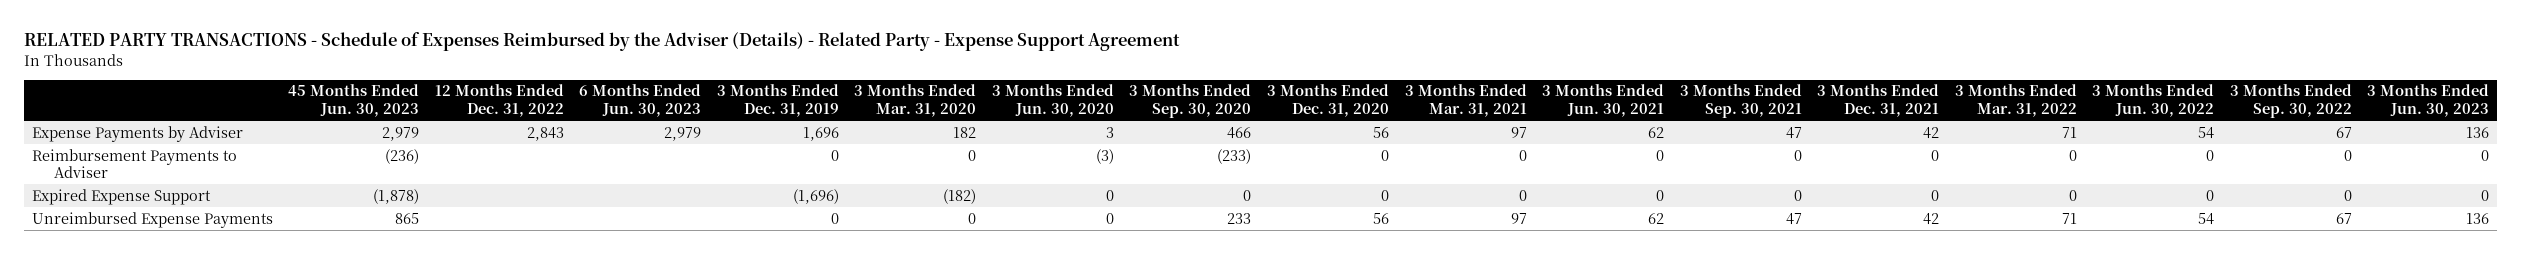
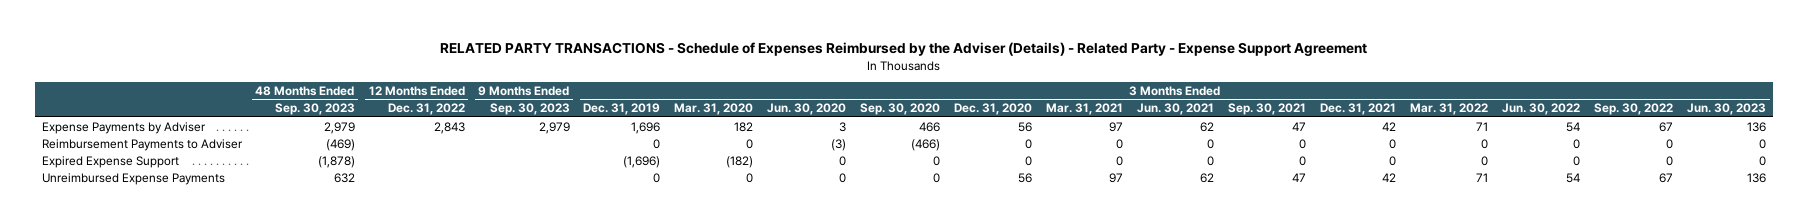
- | 45 Months Ended Jun. 30, 2023 | 12 Months Ended Dec. 31, 2022 | 6 Months Ended Jun. 30, 2023 | 3 Months Ended Dec. 31, 2019 | 3 Months Ended Mar. 31, 2020 | 3 Months Ended Jun. 30, 2020 | 3 Months Ended Sep. 30, 2020 | 3 Months Ended Dec. 31, 2020 | 3 Months Ended Mar. 31, 2021 | 3 Months Ended Jun. 30, 2021 | 3 Months Ended Sep. 30, 2021 | 3 Months Ended Dec. 31, 2021 | 3 Months Ended Mar. 31, 2022 | 3 Months Ended Jun. 30, 2022 | 3 Months Ended Sep. 30, 2022 | 3 Months Ended Jun. 30, 2023
+ | 48 Months Ended Sep. 30, 2023 | 12 Months Ended Dec. 31, 2022 | 9 Months Ended Sep. 30, 2023 | 3 Months Ended Dec. 31, 2019 | 3 Months Ended Mar. 31, 2020 | 3 Months Ended Jun. 30, 2020 | 3 Months Ended Sep. 30, 2020 | 3 Months Ended Dec. 31, 2020 | 3 Months Ended Mar. 31, 2021 | 3 Months Ended Jun. 30, 2021 | 3 Months Ended Sep. 30, 2021 | 3 Months Ended Dec. 31, 2021 | 3 Months Ended Mar. 31, 2022 | 3 Months Ended Jun. 30, 2022 | 3 Months Ended Sep. 30, 2022 | 3 Months Ended Jun. 30, 2023
- Reimbursement Payments to Adviser | (236) | | | 0 | 0 | (3) | (233) | 0 | 0 | 0 | 0 | 0 | 0 | 0 | 0 | 0
+ Reimbursement Payments to Adviser | (469) | | | 0 | 0 | (3) | (466) | 0 | 0 | 0 | 0 | 0 | 0 | 0 | 0 | 0
- Unreimbursed Expense Payments | 865 | | | 0 | 0 | 0 | 233 | 56 | 97 | 62 | 47 | 42 | 71 | 54 | 67 | 136
+ Unreimbursed Expense Payments | 632 | | | 0 | 0 | 0 | 0 | 56 | 97 | 62 | 47 | 42 | 71 | 54 | 67 | 136

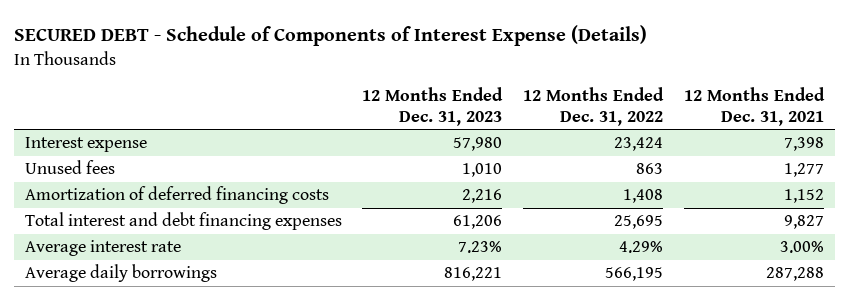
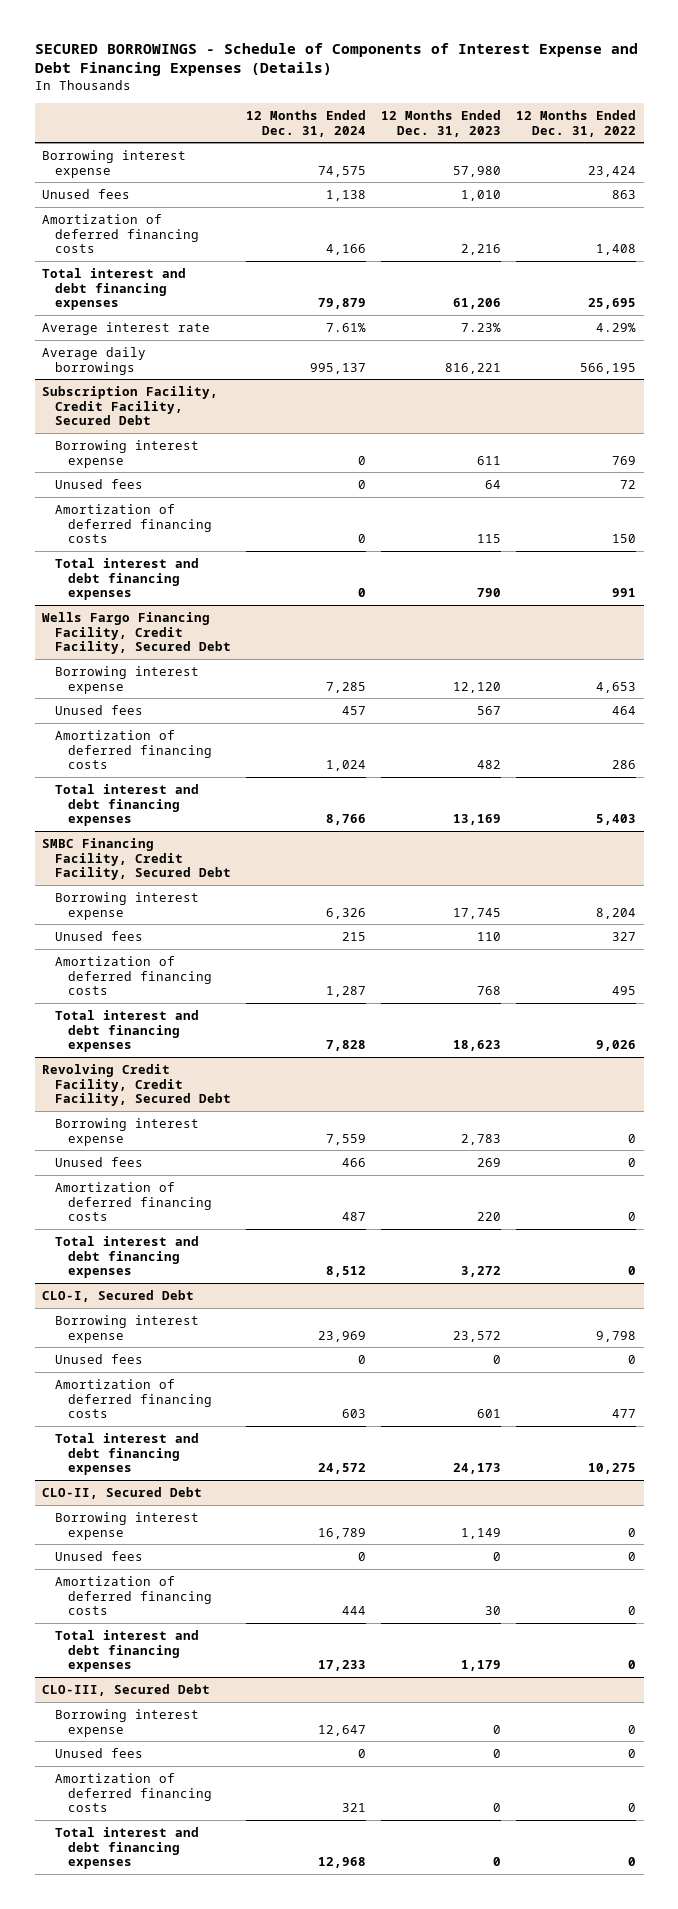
- SECURED DEBT - Schedule of Components of Interest Expense (Details)
+ SECURED BORROWINGS - Schedule of Components of Interest Expense and Debt Financing Expenses (Details)
- | 12 Months Ended Dec. 31, 2023 | 12 Months Ended Dec. 31, 2022 | 12 Months Ended Dec. 31, 2021
+ | 12 Months Ended Dec. 31, 2024 | 12 Months Ended Dec. 31, 2023 | 12 Months Ended Dec. 31, 2022
- Interest expense | 57,980 | 23,424 | 7,398
+ Borrowing interest expense | 74,575 | 57,980 | 23,424
+ Subscription Facility, Credit Facility, Secured Debt
+ Borrowing interest expense | 0 | 611 | 769
+ Unused fees | 0 | 64 | 72
+ Amortization of deferred financing costs | 0 | 115 | 150
+ Total interest and debt financing expenses | 0 | 790 | 991
+ Wells Fargo Financing Facility, Credit Facility, Secured Debt
+ Borrowing interest expense | 7,285 | 12,120 | 4,653
+ Unused fees | 457 | 567 | 464
+ Amortization of deferred financing costs | 1,024 | 482 | 286
+ Total interest and debt financing expenses | 8,766 | 13,169 | 5,403
+ SMBC Financing Facility, Credit Facility, Secured Debt
+ Borrowing interest expense | 6,326 | 17,745 | 8,204
+ Unused fees | 215 | 110 | 327
+ Amortization of deferred financing costs | 1,287 | 768 | 495
+ Total interest and debt financing expenses | 7,828 | 18,623 | 9,026
+ Revolving Credit Facility, Credit Facility, Secured Debt
+ Borrowing interest expense | 7,559 | 2,783 | 0
+ Unused fees | 466 | 269 | 0
+ Amortization of deferred financing costs | 487 | 220 | 0
+ Total interest and debt financing expenses | 8,512 | 3,272 | 0
+ CLO-I, Secured Debt
+ Borrowing interest expense | 23,969 | 23,572 | 9,798
+ Unused fees | 0 | 0 | 0
+ Amortization of deferred financing costs | 603 | 601 | 477
+ Total interest and debt financing expenses | 24,572 | 24,173 | 10,275
+ CLO-II, Secured Debt
+ Borrowing interest expense | 16,789 | 1,149 | 0
+ Unused fees | 0 | 0 | 0
+ Amortization of deferred financing costs | 444 | 30 | 0
+ Total interest and debt financing expenses | 17,233 | 1,179 | 0
+ CLO-III, Secured Debt
+ Borrowing interest expense | 12,647 | 0 | 0
+ Unused fees | 0 | 0 | 0
+ Amortization of deferred financing costs | 321 | 0 | 0
+ Total interest and debt financing expenses | 12,968 | 0 | 0

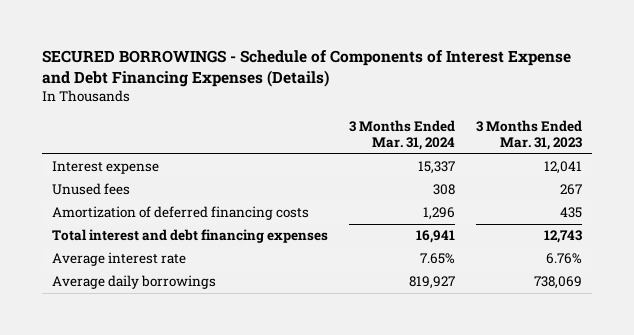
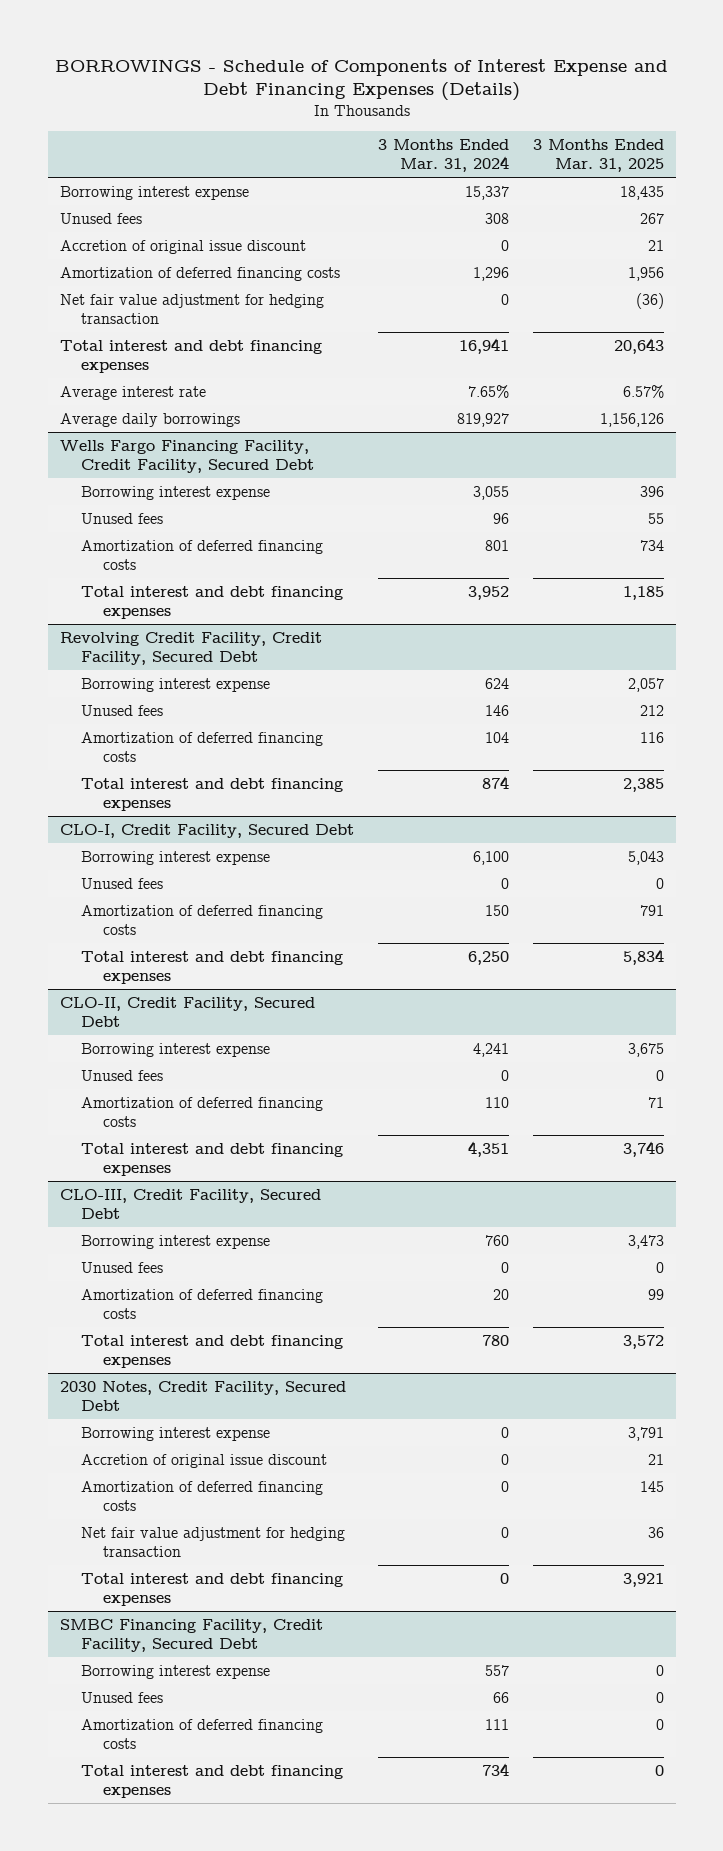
- SECURED BORROWINGS - Schedule of Components of Interest Expense and Debt Financing Expenses (Details)
+ BORROWINGS - Schedule of Components of Interest Expense and Debt Financing Expenses (Details)
- | 3 Months Ended Mar. 31, 2024 | 3 Months Ended Mar. 31, 2023
+ | 3 Months Ended Mar. 31, 2024 | 3 Months Ended Mar. 31, 2025
- Interest expense | 15,337 | 12,041
+ Borrowing interest expense | 15,337 | 18,435
+ Accretion of original issue discount | 0 | 21
+ Net fair value adjustment for hedging transaction | 0 | (36)
+ Wells Fargo Financing Facility, Credit Facility, Secured Debt
+ Borrowing interest expense | 3,055 | 396
+ Unused fees | 96 | 55
+ Amortization of deferred financing costs | 801 | 734
+ Total interest and debt financing expenses | 3,952 | 1,185
+ Revolving Credit Facility, Credit Facility, Secured Debt
+ Borrowing interest expense | 624 | 2,057
+ Unused fees | 146 | 212
+ Amortization of deferred financing costs | 104 | 116
+ Total interest and debt financing expenses | 874 | 2,385
+ CLO-I, Credit Facility, Secured Debt
+ Borrowing interest expense | 6,100 | 5,043
+ Unused fees | 0 | 0
+ Amortization of deferred financing costs | 150 | 791
+ Total interest and debt financing expenses | 6,250 | 5,834
+ CLO-II, Credit Facility, Secured Debt
+ Borrowing interest expense | 4,241 | 3,675
+ Unused fees | 0 | 0
+ Amortization of deferred financing costs | 110 | 71
+ Total interest and debt financing expenses | 4,351 | 3,746
+ CLO-III, Credit Facility, Secured Debt
+ Borrowing interest expense | 760 | 3,473
+ Unused fees | 0 | 0
+ Amortization of deferred financing costs | 20 | 99
+ Total interest and debt financing expenses | 780 | 3,572
+ 2030 Notes, Credit Facility, Secured Debt
+ Borrowing interest expense | 0 | 3,791
+ Accretion of original issue discount | 0 | 21
+ Amortization of deferred financing costs | 0 | 145
+ Net fair value adjustment for hedging transaction | 0 | 36
+ Total interest and debt financing expenses | 0 | 3,921
+ SMBC Financing Facility, Credit Facility, Secured Debt
+ Borrowing interest expense | 557 | 0
+ Unused fees | 66 | 0
+ Amortization of deferred financing costs | 111 | 0
+ Total interest and debt financing expenses | 734 | 0

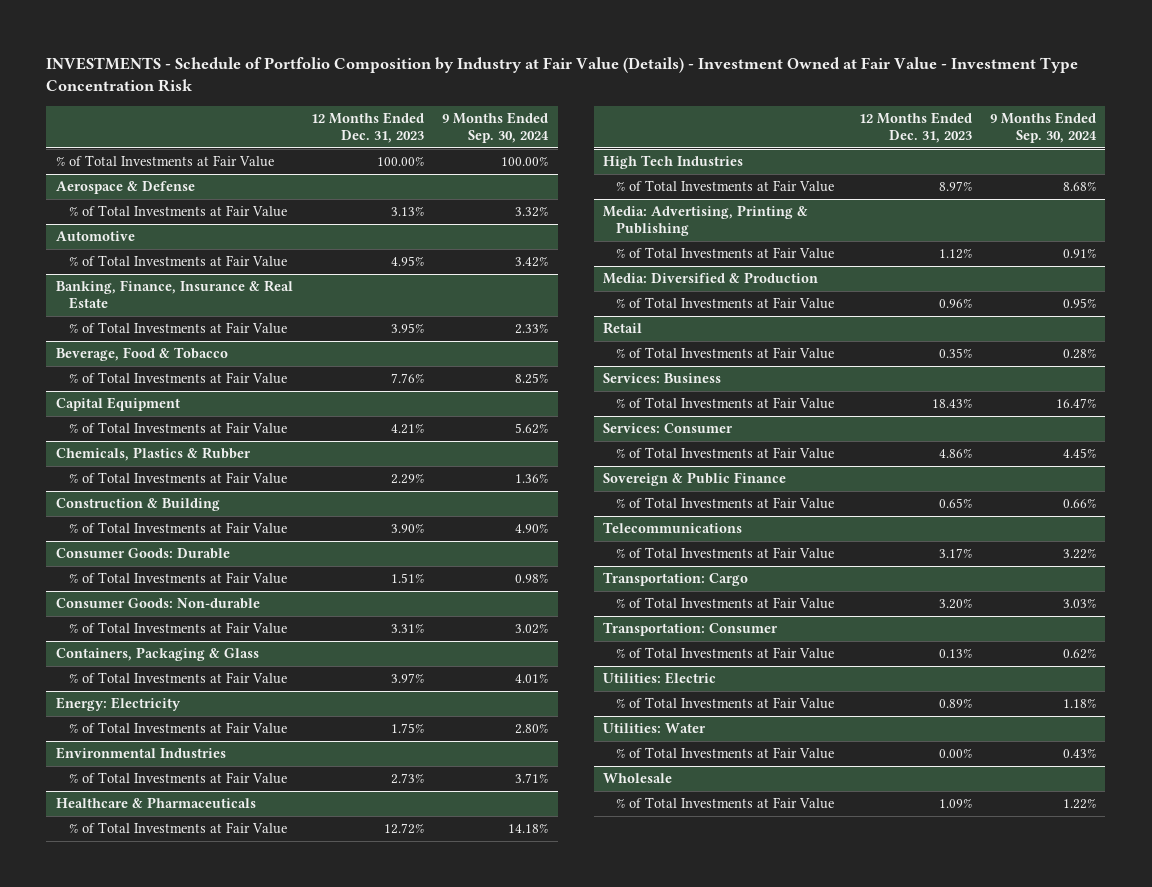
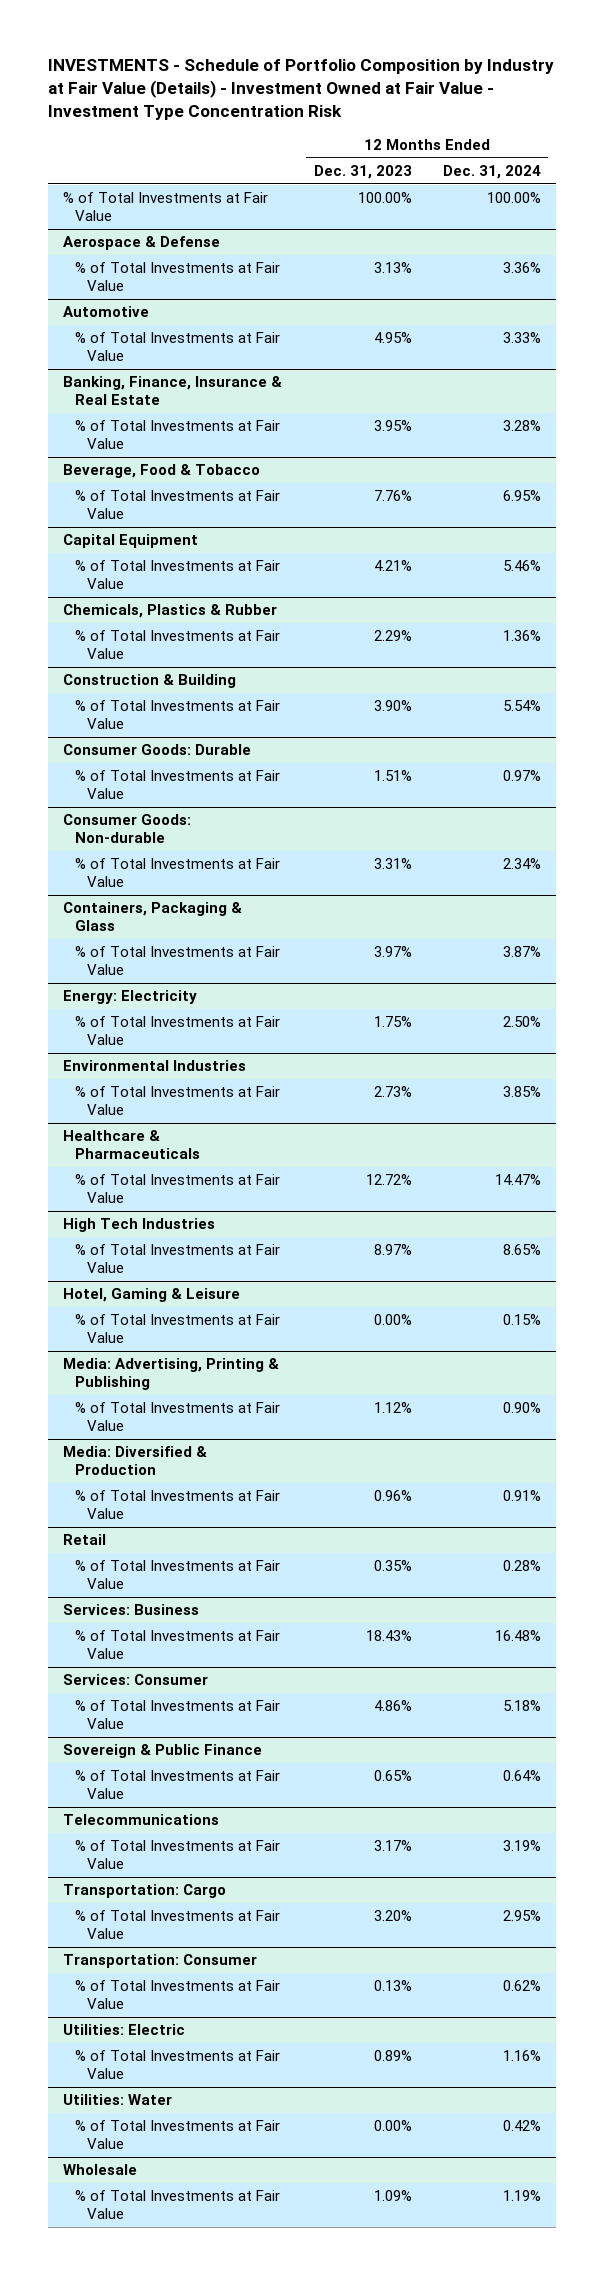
- | 12 Months Ended Dec. 31, 2023 | 9 Months Ended Sep. 30, 2024
+ | 12 Months Ended Dec. 31, 2023 | 12 Months Ended Dec. 31, 2024
+ Hotel, Gaming & Leisure
+ % of Total Investments at Fair Value | 0.00% | 0.15%

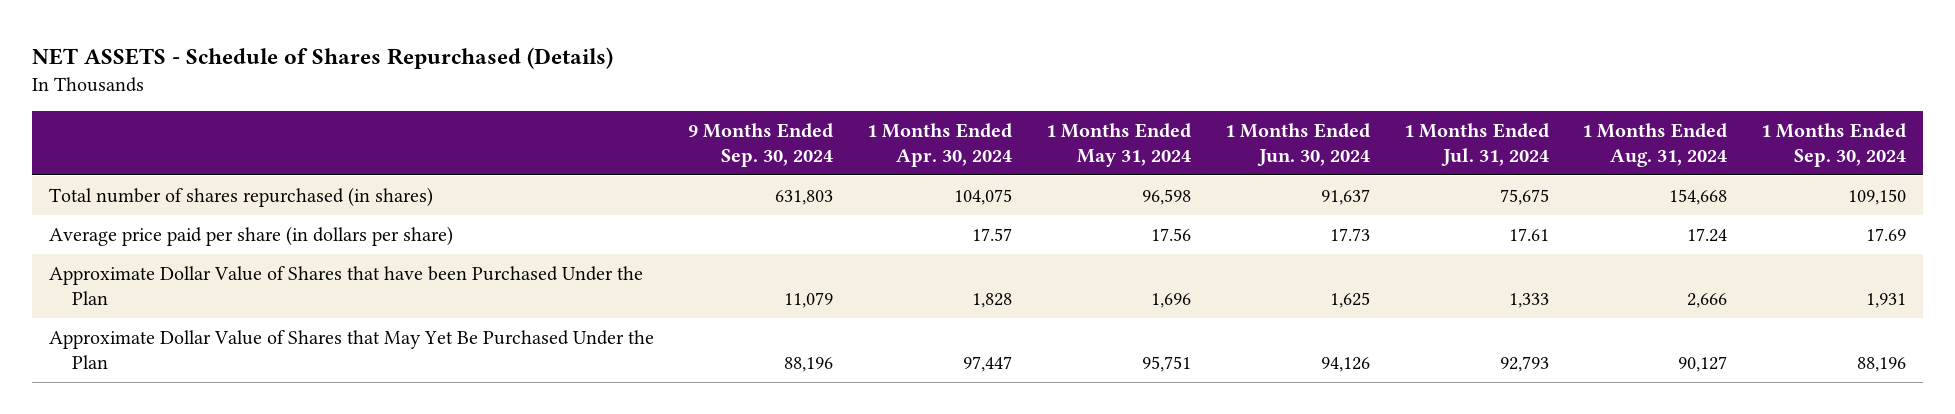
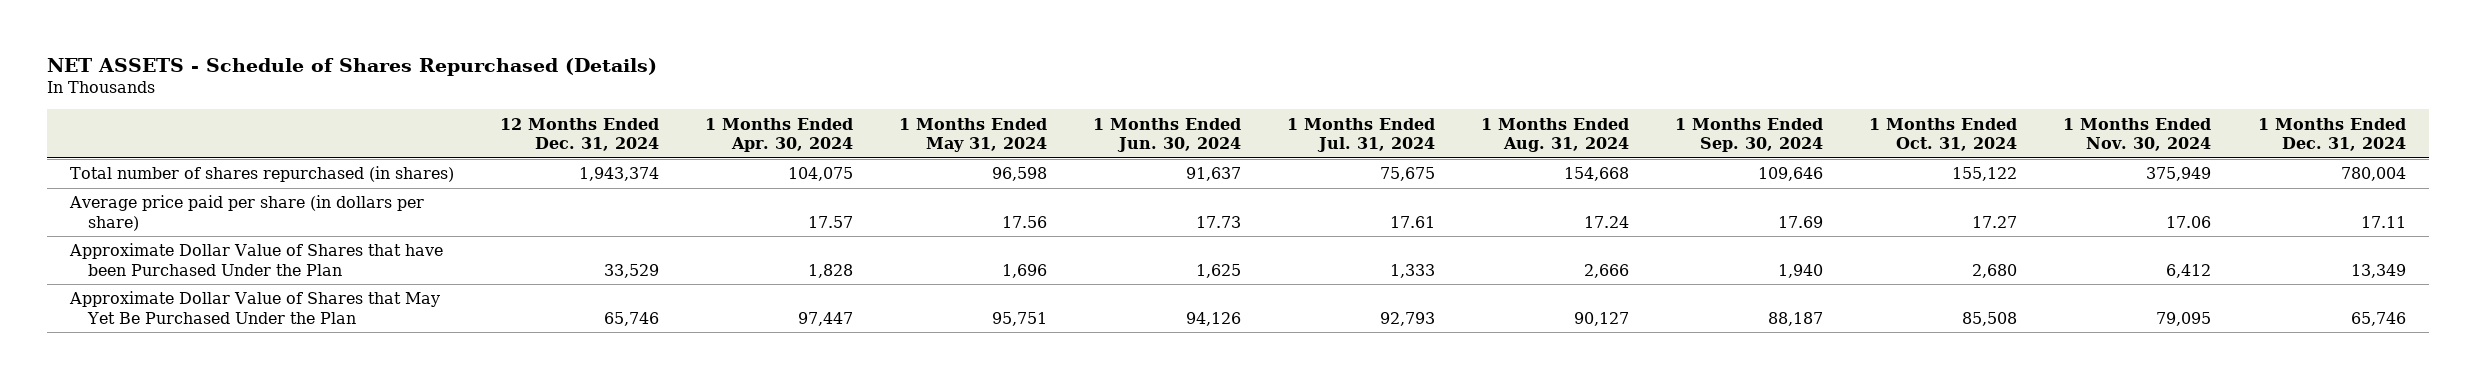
- | 9 Months Ended Sep. 30, 2024 | 1 Months Ended Apr. 30, 2024 | 1 Months Ended May 31, 2024 | 1 Months Ended Jun. 30, 2024 | 1 Months Ended Jul. 31, 2024 | 1 Months Ended Aug. 31, 2024 | 1 Months Ended Sep. 30, 2024
+ | 12 Months Ended Dec. 31, 2024 | 1 Months Ended Apr. 30, 2024 | 1 Months Ended May 31, 2024 | 1 Months Ended Jun. 30, 2024 | 1 Months Ended Jul. 31, 2024 | 1 Months Ended Aug. 31, 2024 | 1 Months Ended Sep. 30, 2024 | 1 Months Ended Oct. 31, 2024 | 1 Months Ended Nov. 30, 2024 | 1 Months Ended Dec. 31, 2024
- Total number of shares repurchased (in shares) | 631,803 | 104,075 | 96,598 | 91,637 | 75,675 | 154,668 | 109,150
+ Total number of shares repurchased (in shares) | 1,943,374 | 104,075 | 96,598 | 91,637 | 75,675 | 154,668 | 109,646 | 155,122 | 375,949 | 780,004
- Approximate Dollar Value of Shares that have been Purchased Under the Plan | 11,079 | 1,828 | 1,696 | 1,625 | 1,333 | 2,666 | 1,931
- Approximate Dollar Value of Shares that May Yet Be Purchased Under the Plan | 88,196 | 97,447 | 95,751 | 94,126 | 92,793 | 90,127 | 88,196
+ Approximate Dollar Value of Shares that have been Purchased Under the Plan | 33,529 | 1,828 | 1,696 | 1,625 | 1,333 | 2,666 | 1,940 | 2,680 | 6,412 | 13,349
+ Approximate Dollar Value of Shares that May Yet Be Purchased Under the Plan | 65,746 | 97,447 | 95,751 | 94,126 | 92,793 | 90,127 | 88,187 | 85,508 | 79,095 | 65,746

